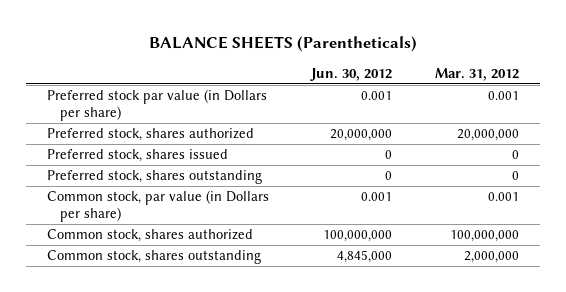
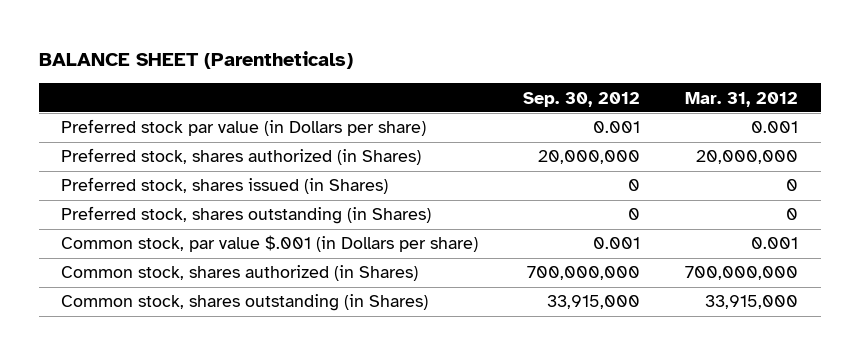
- BALANCE SHEETS (Parentheticals)
+ BALANCE SHEET (Parentheticals)
- | Jun. 30, 2012 | Mar. 31, 2012
+ | Sep. 30, 2012 | Mar. 31, 2012
- Preferred stock, shares authorized | 20,000,000 | 20,000,000
- Preferred stock, shares issued | 0 | 0
- Preferred stock, shares outstanding | 0 | 0
- Common stock, par value (in Dollars per share) | 0.001 | 0.001
- Common stock, shares authorized | 100,000,000 | 100,000,000
- Common stock, shares outstanding | 4,845,000 | 2,000,000
+ Preferred stock, shares authorized (in Shares) | 20,000,000 | 20,000,000
+ Preferred stock, shares issued (in Shares) | 0 | 0
+ Preferred stock, shares outstanding (in Shares) | 0 | 0
+ Common stock, par value $.001 (in Dollars per share) | 0.001 | 0.001
+ Common stock, shares authorized (in Shares) | 700,000,000 | 700,000,000
+ Common stock, shares outstanding (in Shares) | 33,915,000 | 33,915,000

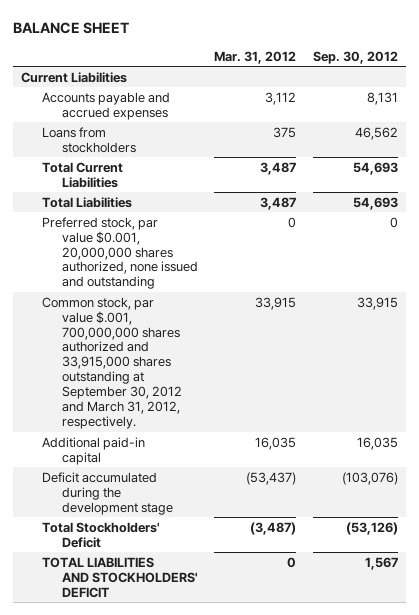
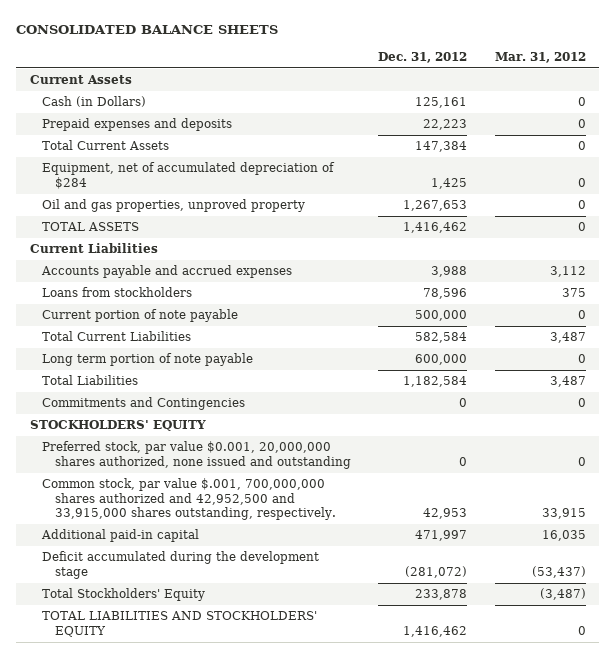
- BALANCE SHEET
+ CONSOLIDATED BALANCE SHEETS
- | Mar. 31, 2012 | Sep. 30, 2012
+ | Dec. 31, 2012 | Mar. 31, 2012
+ Current Assets
+ Cash (in Dollars) | 125,161 | 0
+ Prepaid expenses and deposits | 22,223 | 0
+ Total Current Assets | 147,384 | 0
+ Equipment, net of accumulated depreciation of $284 | 1,425 | 0
+ Oil and gas properties, unproved property | 1,267,653 | 0
+ TOTAL ASSETS | 1,416,462 | 0
+ Current portion of note payable | 500,000 | 0
+ Long term portion of note payable | 600,000 | 0
+ Commitments and Contingencies | 0 | 0
+ STOCKHOLDERS' EQUITY
- Common stock, par value $.001, 700,000,000 shares authorized and 33,915,000 shares outstanding at September 30, 2012 and March 31, 2012, respectively. | 33,915 | 33,915
+ Common stock, par value $.001, 700,000,000 shares authorized and 42,952,500 and 33,915,000 shares outstanding, respectively. | 42,953 | 33,915
- Total Stockholders' Deficit | (3,487) | (53,126)
- TOTAL LIABILITIES AND STOCKHOLDERS' DEFICIT | 0 | 1,567
+ Total Stockholders' Equity | 233,878 | (3,487)
+ TOTAL LIABILITIES AND STOCKHOLDERS' EQUITY | 1,416,462 | 0

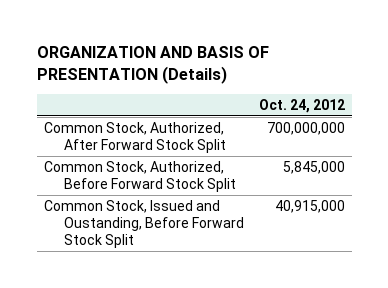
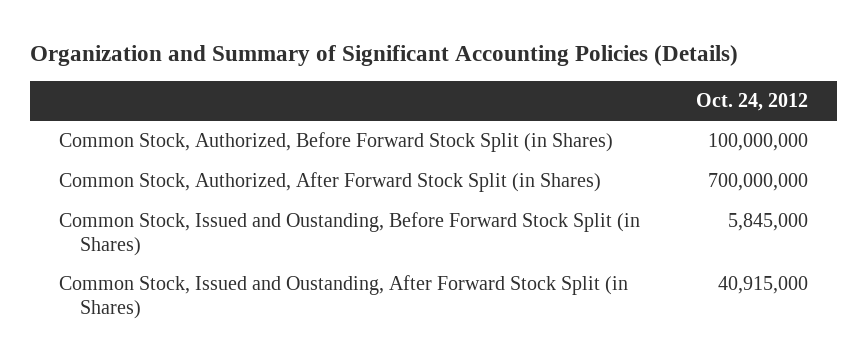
- ORGANIZATION AND BASIS OF PRESENTATION (Details)
+ Organization and Summary of Significant Accounting Policies (Details)
- Common Stock, Authorized, After Forward Stock Split | 700,000,000
- Common Stock, Authorized, Before Forward Stock Split | 5,845,000
- Common Stock, Issued and Oustanding, Before Forward Stock Split | 40,915,000
+ Common Stock, Authorized, Before Forward Stock Split (in Shares) | 100,000,000
+ Common Stock, Authorized, After Forward Stock Split (in Shares) | 700,000,000
+ Common Stock, Issued and Oustanding, Before Forward Stock Split (in Shares) | 5,845,000
+ Common Stock, Issued and Oustanding, After Forward Stock Split (in Shares) | 40,915,000

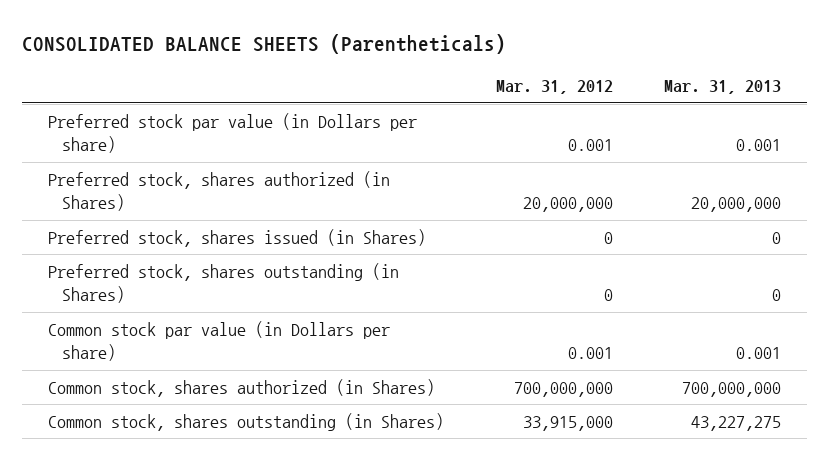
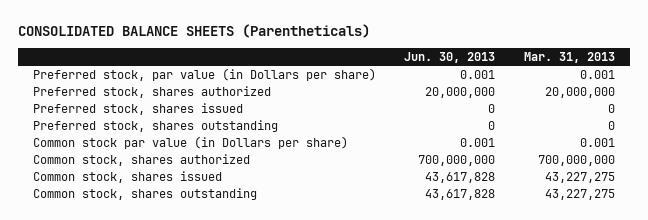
- | Mar. 31, 2012 | Mar. 31, 2013
+ | Jun. 30, 2013 | Mar. 31, 2013
- Preferred stock par value (in Dollars per share) | 0.001 | 0.001
- Preferred stock, shares authorized (in Shares) | 20,000,000 | 20,000,000
- Preferred stock, shares issued (in Shares) | 0 | 0
- Preferred stock, shares outstanding (in Shares) | 0 | 0
+ Preferred stock, par value (in Dollars per share) | 0.001 | 0.001
+ Preferred stock, shares authorized | 20,000,000 | 20,000,000
+ Preferred stock, shares issued | 0 | 0
+ Preferred stock, shares outstanding | 0 | 0
- Common stock, shares authorized (in Shares) | 700,000,000 | 700,000,000
- Common stock, shares outstanding (in Shares) | 33,915,000 | 43,227,275
+ Common stock, shares authorized | 700,000,000 | 700,000,000
+ Common stock, shares issued | 43,617,828 | 43,227,275
+ Common stock, shares outstanding | 43,617,828 | 43,227,275

